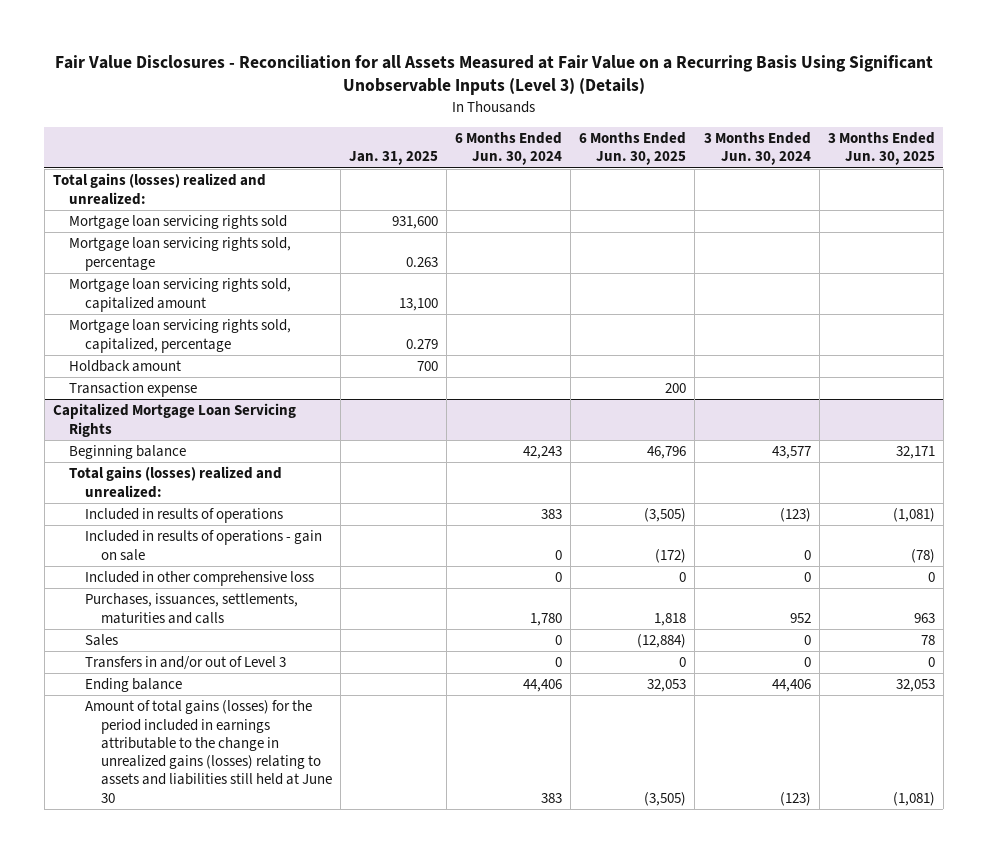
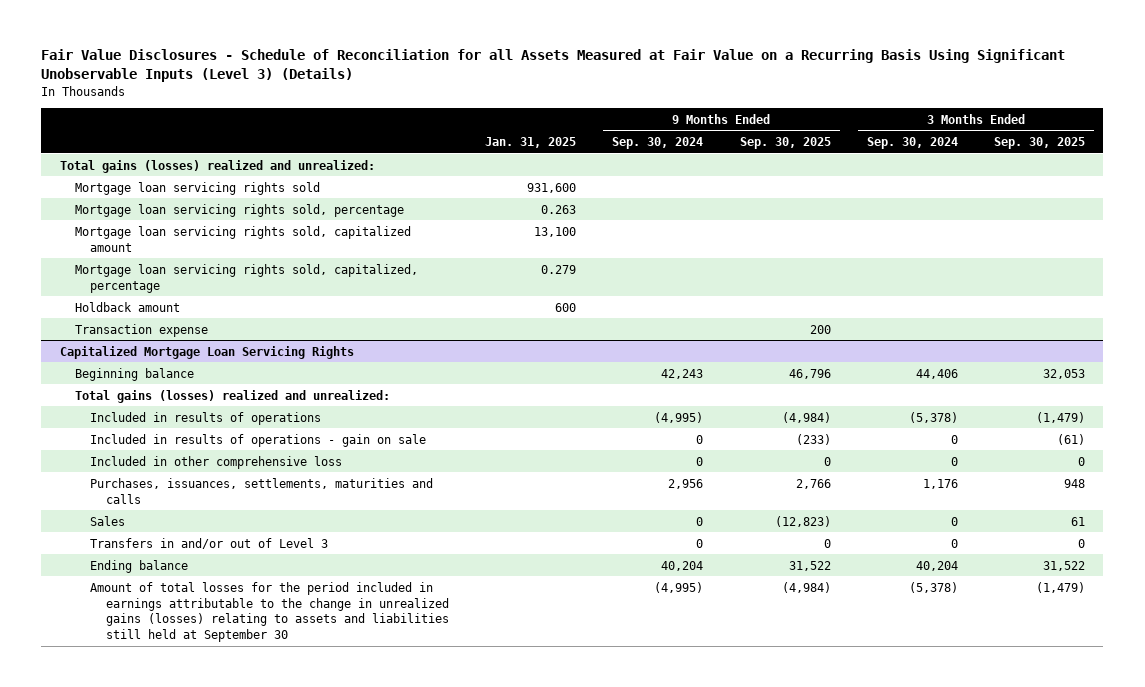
- Fair Value Disclosures - Reconciliation for all Assets Measured at Fair Value on a Recurring Basis Using Significant Unobservable Inputs (Level 3) (Details)
+ Fair Value Disclosures - Schedule of Reconciliation for all Assets Measured at Fair Value on a Recurring Basis Using Significant Unobservable Inputs (Level 3) (Details)
- | Jan. 31, 2025 | 6 Months Ended Jun. 30, 2024 | 6 Months Ended Jun. 30, 2025 | 3 Months Ended Jun. 30, 2024 | 3 Months Ended Jun. 30, 2025
+ | Jan. 31, 2025 | 9 Months Ended Sep. 30, 2024 | 9 Months Ended Sep. 30, 2025 | 3 Months Ended Sep. 30, 2024 | 3 Months Ended Sep. 30, 2025
- Holdback amount | 700 | | | |
+ Holdback amount | 600 | | | |
@ Capitalized Mortgage Loan Servicing Rights
- Amount of total gains (losses) for the period included in earnings attributable to the change in unrealized gains (losses) relating to assets and liabilities still held at June 30 | | 383 | (3,505) | (123) | (1,081)
+ Amount of total losses for the period included in earnings attributable to the change in unrealized gains (losses) relating to assets and liabilities still held at September 30 | | (4,995) | (4,984) | (5,378) | (1,479)

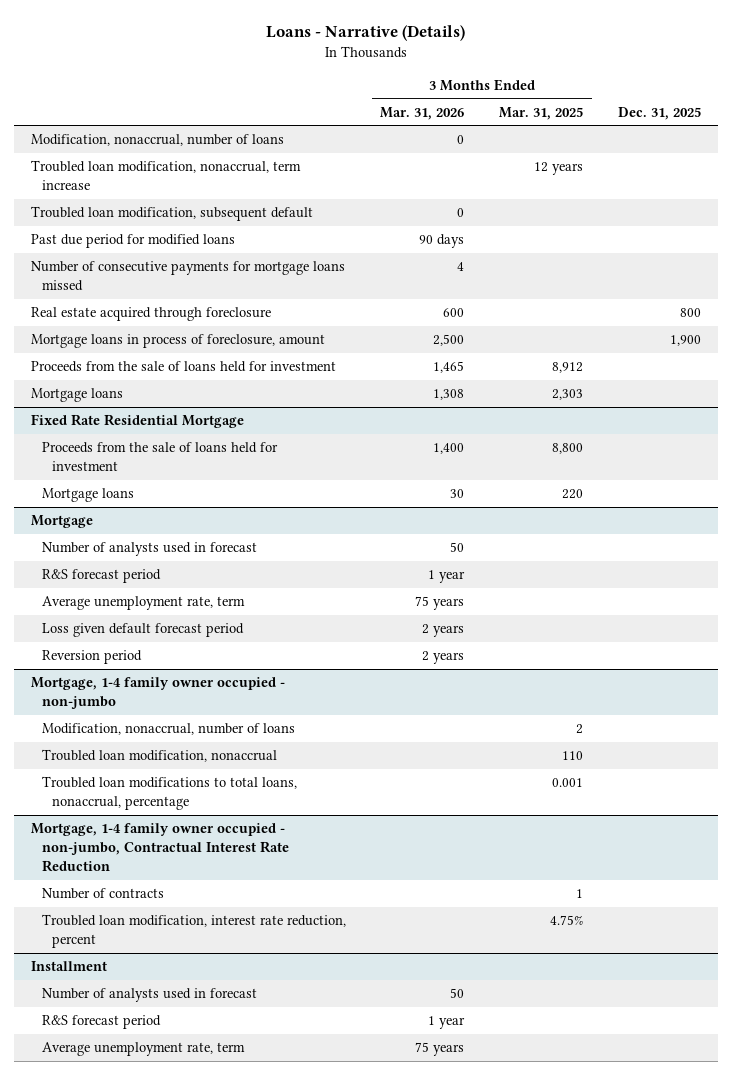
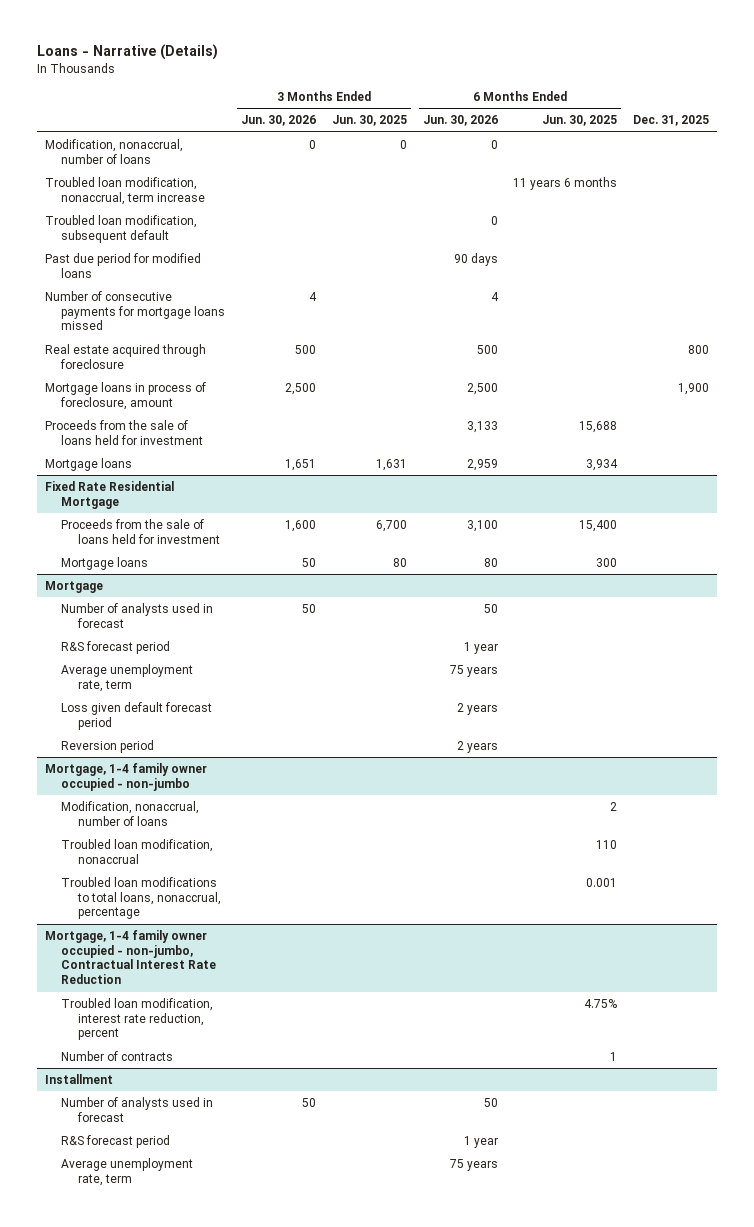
- | 3 Months Ended Mar. 31, 2026 | 3 Months Ended Mar. 31, 2025 | Dec. 31, 2025
+ | 3 Months Ended Jun. 30, 2026 | 3 Months Ended Jun. 30, 2025 | 6 Months Ended Jun. 30, 2026 | 6 Months Ended Jun. 30, 2025 | Dec. 31, 2025
@ Mortgage, 1-4 family owner occupied - non-jumbo, Contractual Interest Rate Reduction
moved down: Number of contracts | | | | 1 |

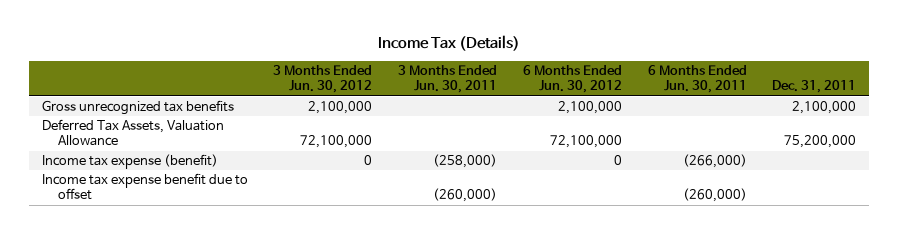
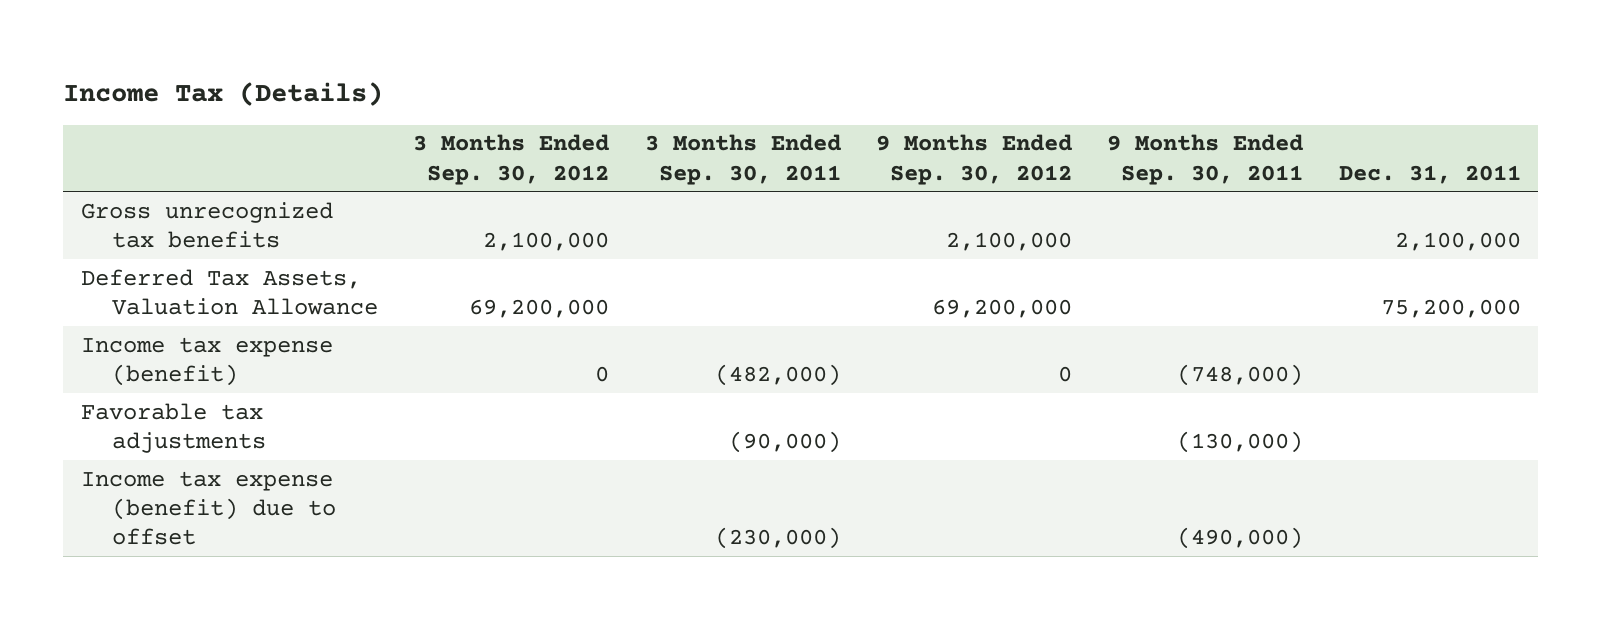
- | 3 Months Ended Jun. 30, 2012 | 3 Months Ended Jun. 30, 2011 | 6 Months Ended Jun. 30, 2012 | 6 Months Ended Jun. 30, 2011 | Dec. 31, 2011
+ | 3 Months Ended Sep. 30, 2012 | 3 Months Ended Sep. 30, 2011 | 9 Months Ended Sep. 30, 2012 | 9 Months Ended Sep. 30, 2011 | Dec. 31, 2011
- Income tax expense benefit due to offset | | (260,000) | | (260,000) |
+ Favorable tax adjustments | | (90,000) | | (130,000) |
+ Income tax expense (benefit) due to offset | | (230,000) | | (490,000) |

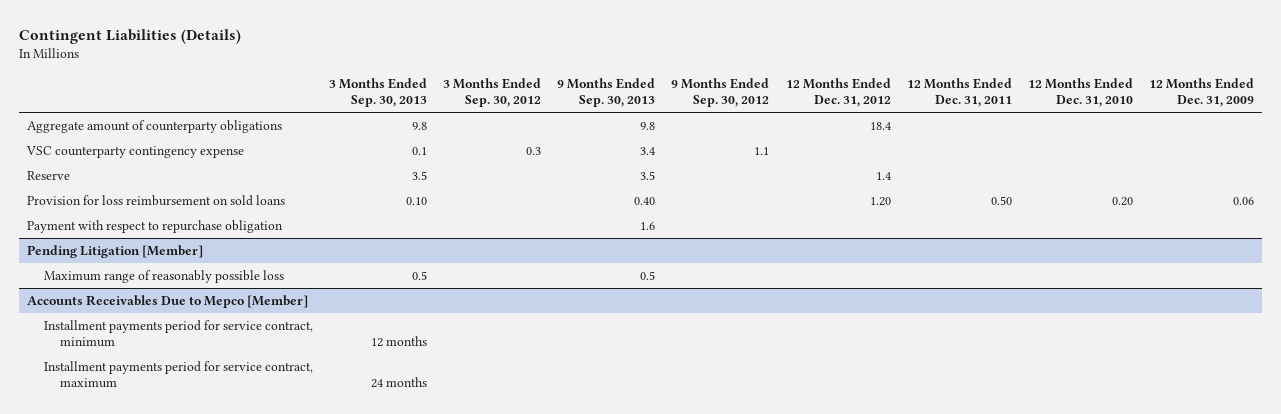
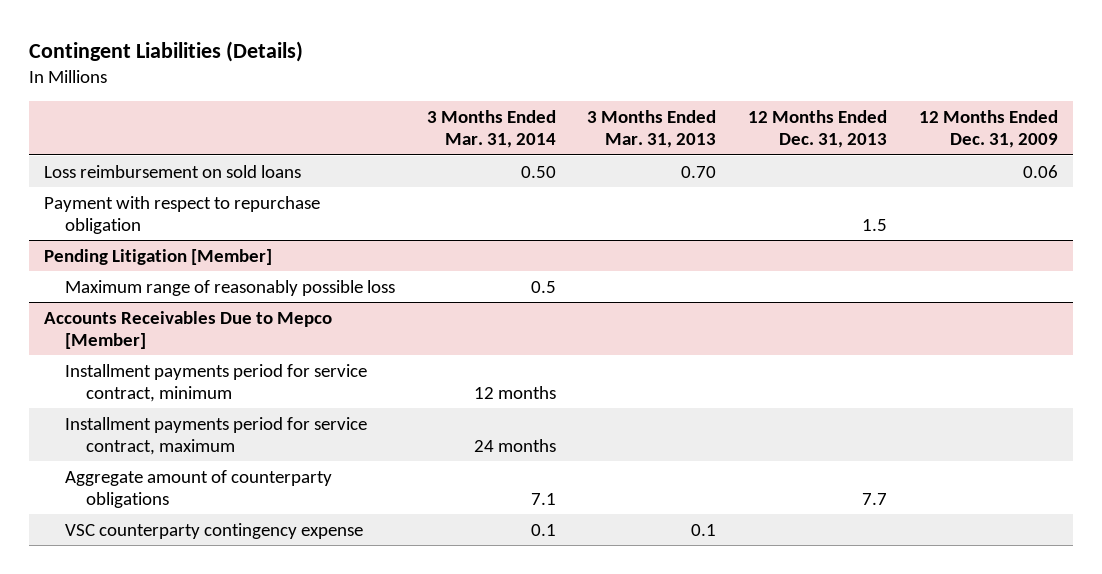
- | 3 Months Ended Sep. 30, 2013 | 3 Months Ended Sep. 30, 2012 | 9 Months Ended Sep. 30, 2013 | 9 Months Ended Sep. 30, 2012 | 12 Months Ended Dec. 31, 2012 | 12 Months Ended Dec. 31, 2011 | 12 Months Ended Dec. 31, 2010 | 12 Months Ended Dec. 31, 2009
+ | 3 Months Ended Mar. 31, 2014 | 3 Months Ended Mar. 31, 2013 | 12 Months Ended Dec. 31, 2013 | 12 Months Ended Dec. 31, 2009
- Aggregate amount of counterparty obligations | 9.8 | | 9.8 | | 18.4 | | |
- VSC counterparty contingency expense | 0.1 | 0.3 | 3.4 | 1.1 | | | |
- Reserve | 3.5 | | 3.5 | | 1.4 | | |
- Provision for loss reimbursement on sold loans | 0.10 | | 0.40 | | 1.20 | 0.50 | 0.20 | 0.06
+ Loss reimbursement on sold loans | 0.50 | 0.70 | | 0.06
@ Accounts Receivables Due to Mepco [Member]
+ Aggregate amount of counterparty obligations | 7.1 | | 7.7 |
+ VSC counterparty contingency expense | 0.1 | 0.1 | |

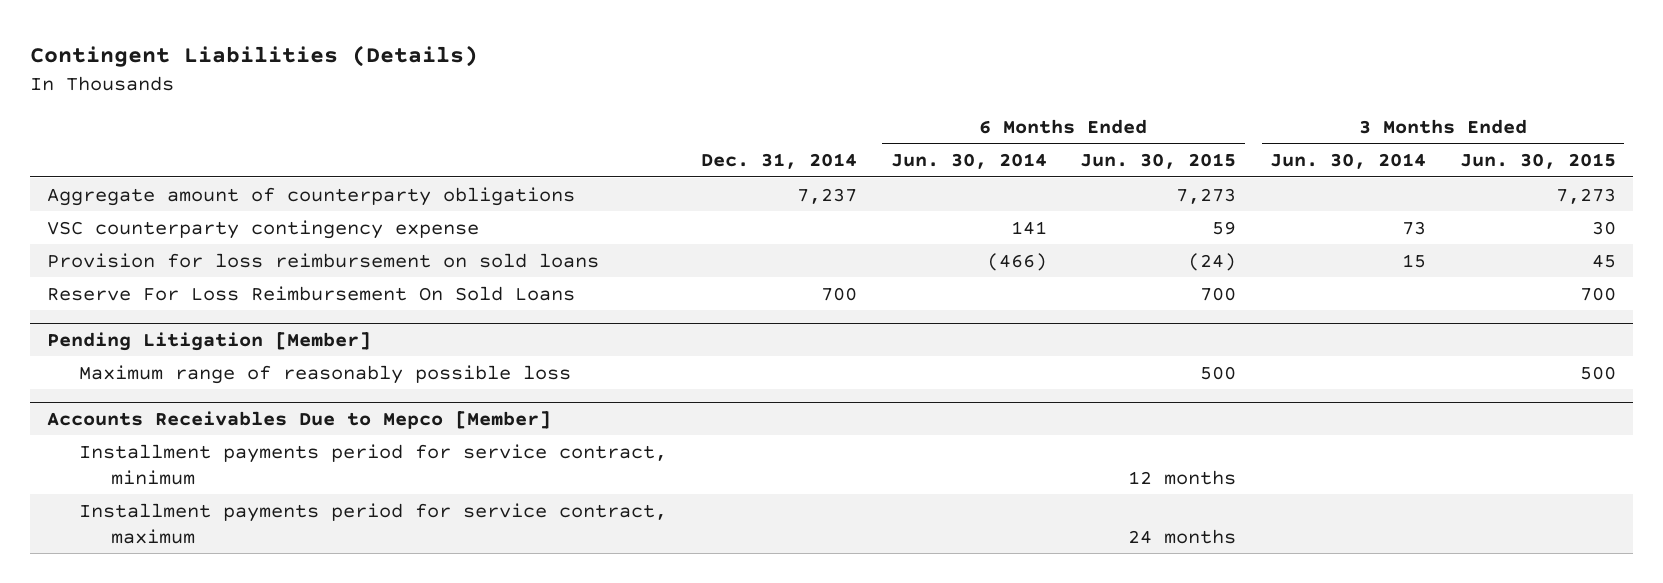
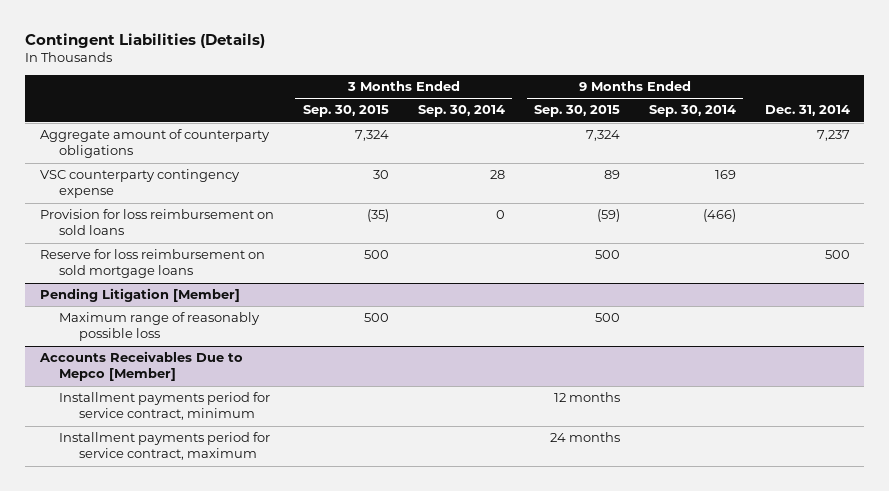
- | Dec. 31, 2014 | 6 Months Ended Jun. 30, 2014 | 6 Months Ended Jun. 30, 2015 | 3 Months Ended Jun. 30, 2014 | 3 Months Ended Jun. 30, 2015
+ | 3 Months Ended Sep. 30, 2015 | 3 Months Ended Sep. 30, 2014 | 9 Months Ended Sep. 30, 2015 | 9 Months Ended Sep. 30, 2014 | Dec. 31, 2014
- Reserve For Loss Reimbursement On Sold Loans | 700 | | 700 | | 700
+ Reserve for loss reimbursement on sold mortgage loans | 500 | | 500 | | 500

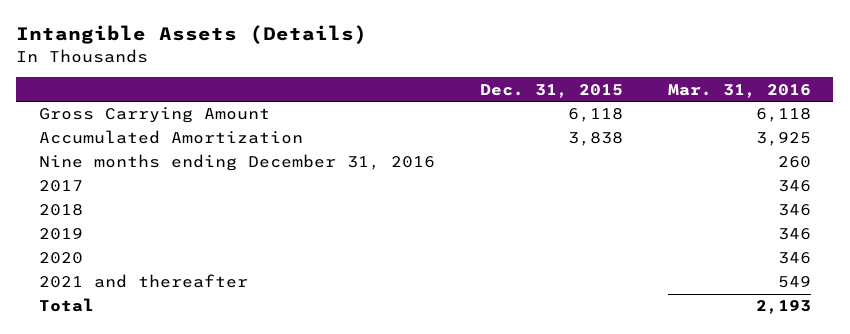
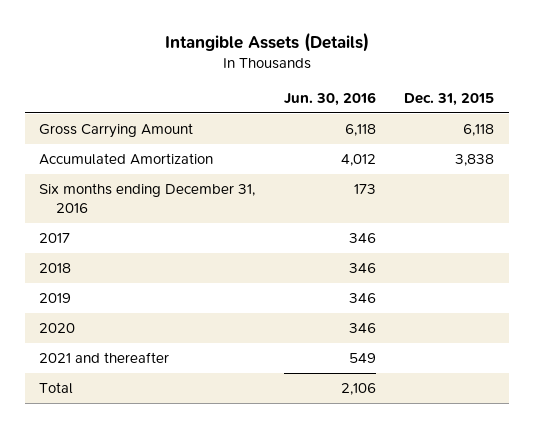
- | Dec. 31, 2015 | Mar. 31, 2016
+ | Jun. 30, 2016 | Dec. 31, 2015
- Nine months ending December 31, 2016 | | 260
+ Six months ending December 31, 2016 | 173 |

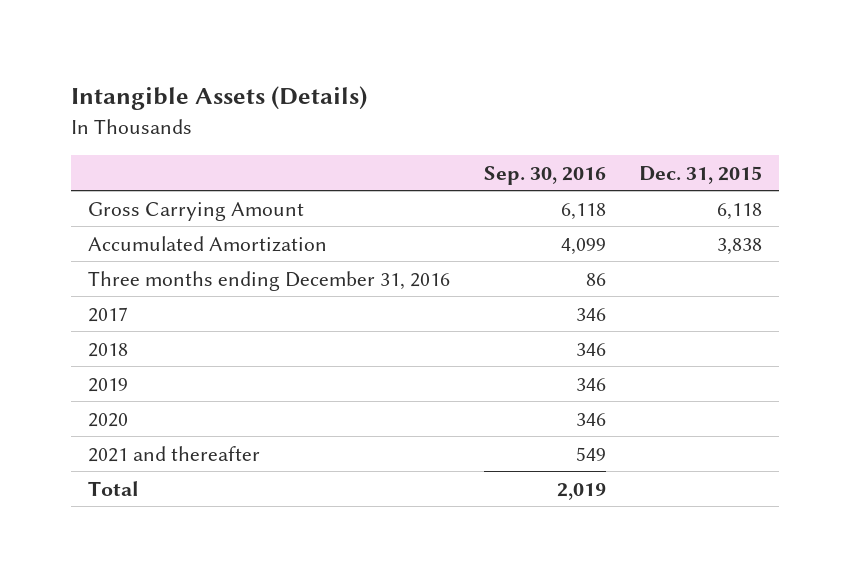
- | Jun. 30, 2016 | Dec. 31, 2015
+ | Sep. 30, 2016 | Dec. 31, 2015
- Six months ending December 31, 2016 | 173 |
+ Three months ending December 31, 2016 | 86 |

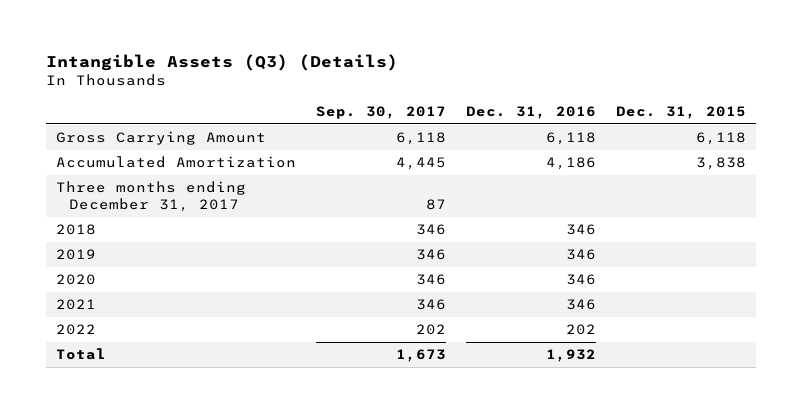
- Intangible Assets (Details)
+ Intangible Assets (Q3) (Details)
- | Sep. 30, 2016 | Dec. 31, 2015
+ | Sep. 30, 2017 | Dec. 31, 2016 | Dec. 31, 2015
- Three months ending December 31, 2016 | 86 |
- 2017 | 346 |
+ Three months ending December 31, 2017 | 87 | |
- 2021 and thereafter | 549 |
+ 2021 | 346 | 346 |
+ 2022 | 202 | 202 |

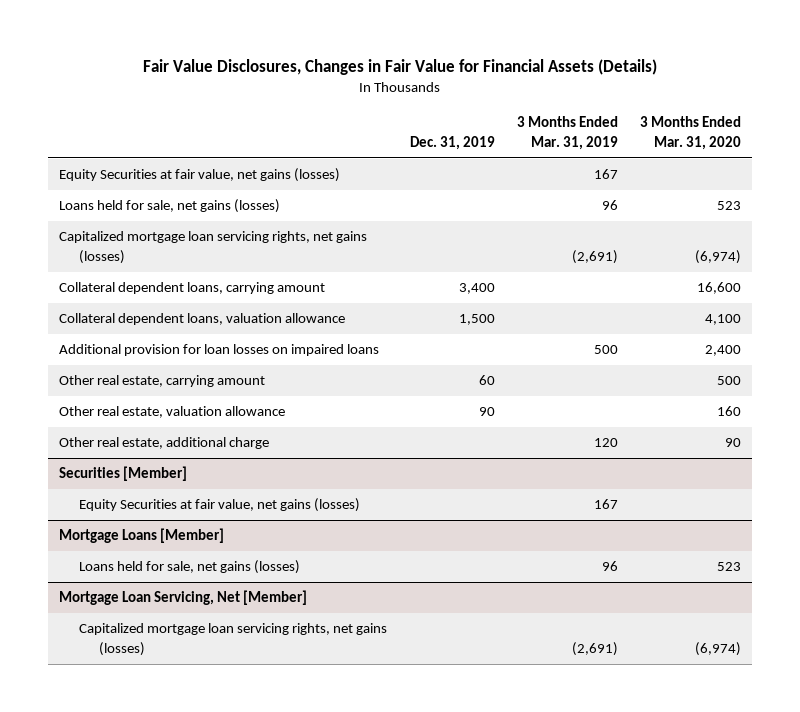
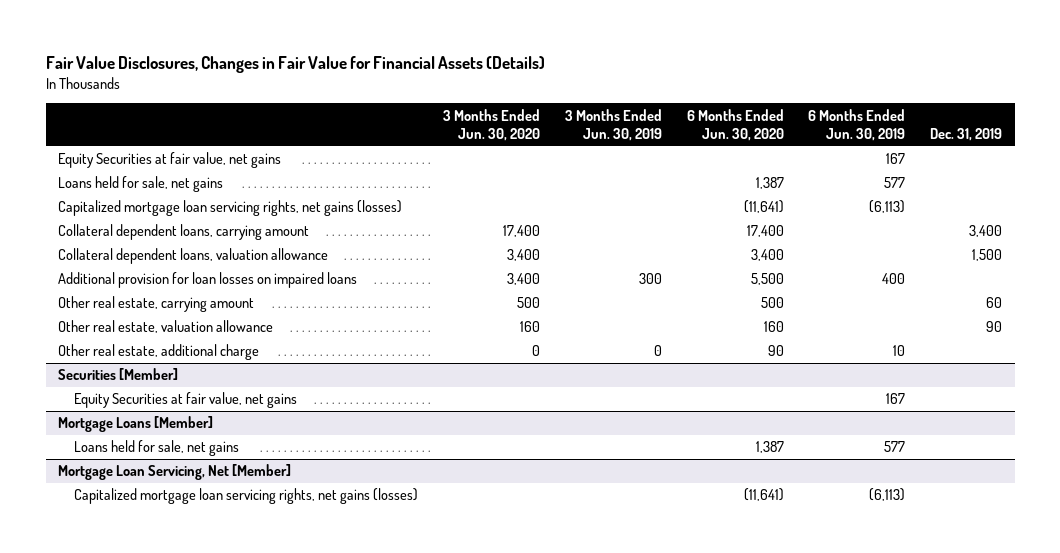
- | Dec. 31, 2019 | 3 Months Ended Mar. 31, 2019 | 3 Months Ended Mar. 31, 2020
+ | 3 Months Ended Jun. 30, 2020 | 3 Months Ended Jun. 30, 2019 | 6 Months Ended Jun. 30, 2020 | 6 Months Ended Jun. 30, 2019 | Dec. 31, 2019
- Equity Securities at fair value, net gains (losses) | | 167 |
- Loans held for sale, net gains (losses) | | 96 | 523
+ Equity Securities at fair value, net gains | | | | 167 |
+ Loans held for sale, net gains | | | 1,387 | 577 |
@ Securities [Member]
- Equity Securities at fair value, net gains (losses) | | 167 |
+ Equity Securities at fair value, net gains | | | | 167 |
@ Mortgage Loans [Member]
- Loans held for sale, net gains (losses) | | 96 | 523
+ Loans held for sale, net gains | | | 1,387 | 577 |

